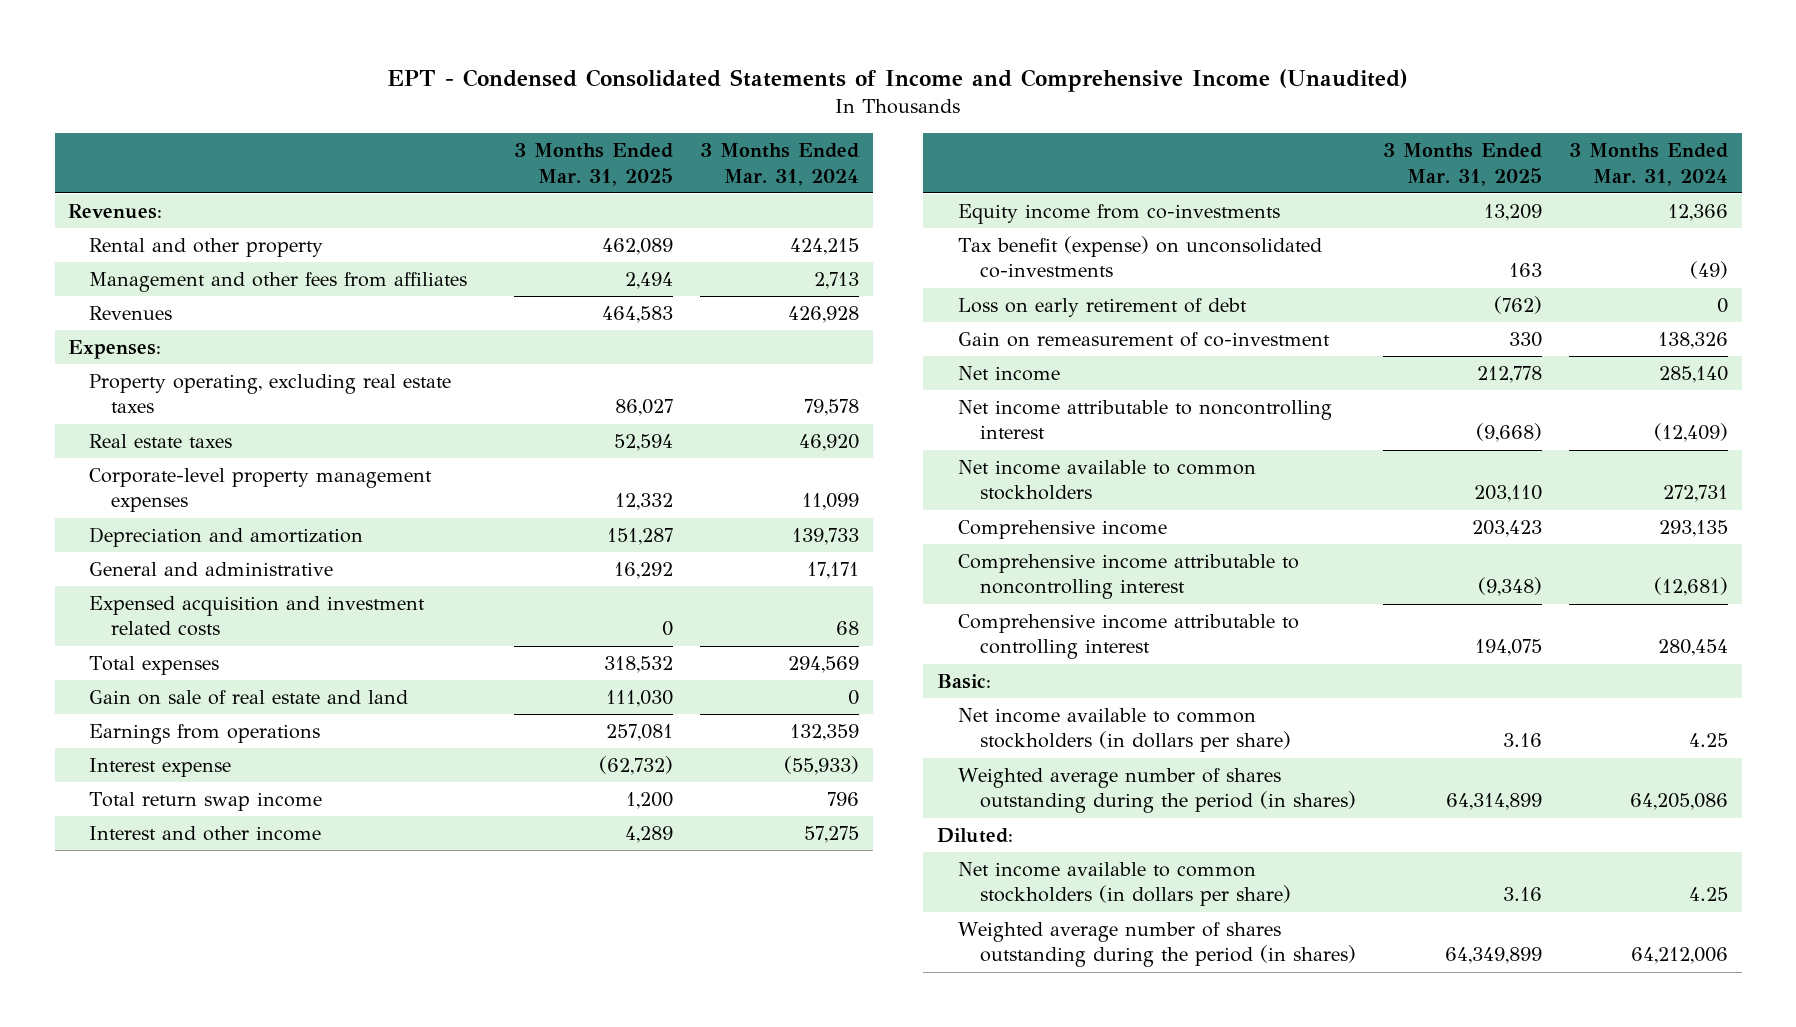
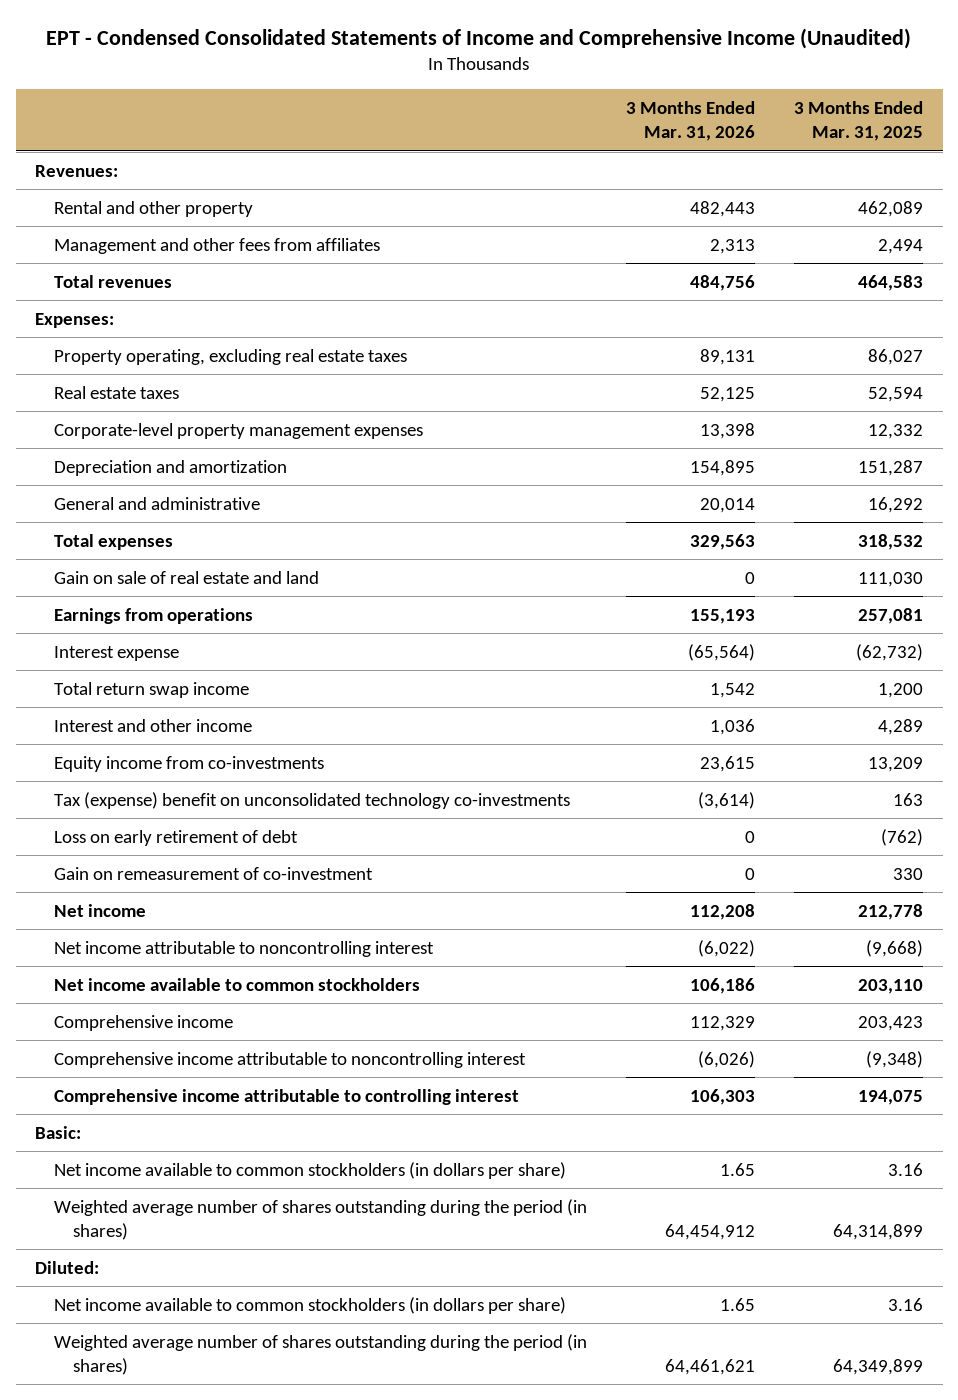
- | 3 Months Ended Mar. 31, 2025 | 3 Months Ended Mar. 31, 2024
+ | 3 Months Ended Mar. 31, 2026 | 3 Months Ended Mar. 31, 2025
- Revenues | 464,583 | 426,928
+ Total revenues | 484,756 | 464,583
- Expensed acquisition and investment related costs | 0 | 68
- Tax benefit (expense) on unconsolidated co-investments | 163 | (49)
+ Tax (expense) benefit on unconsolidated technology co-investments | (3,614) | 163

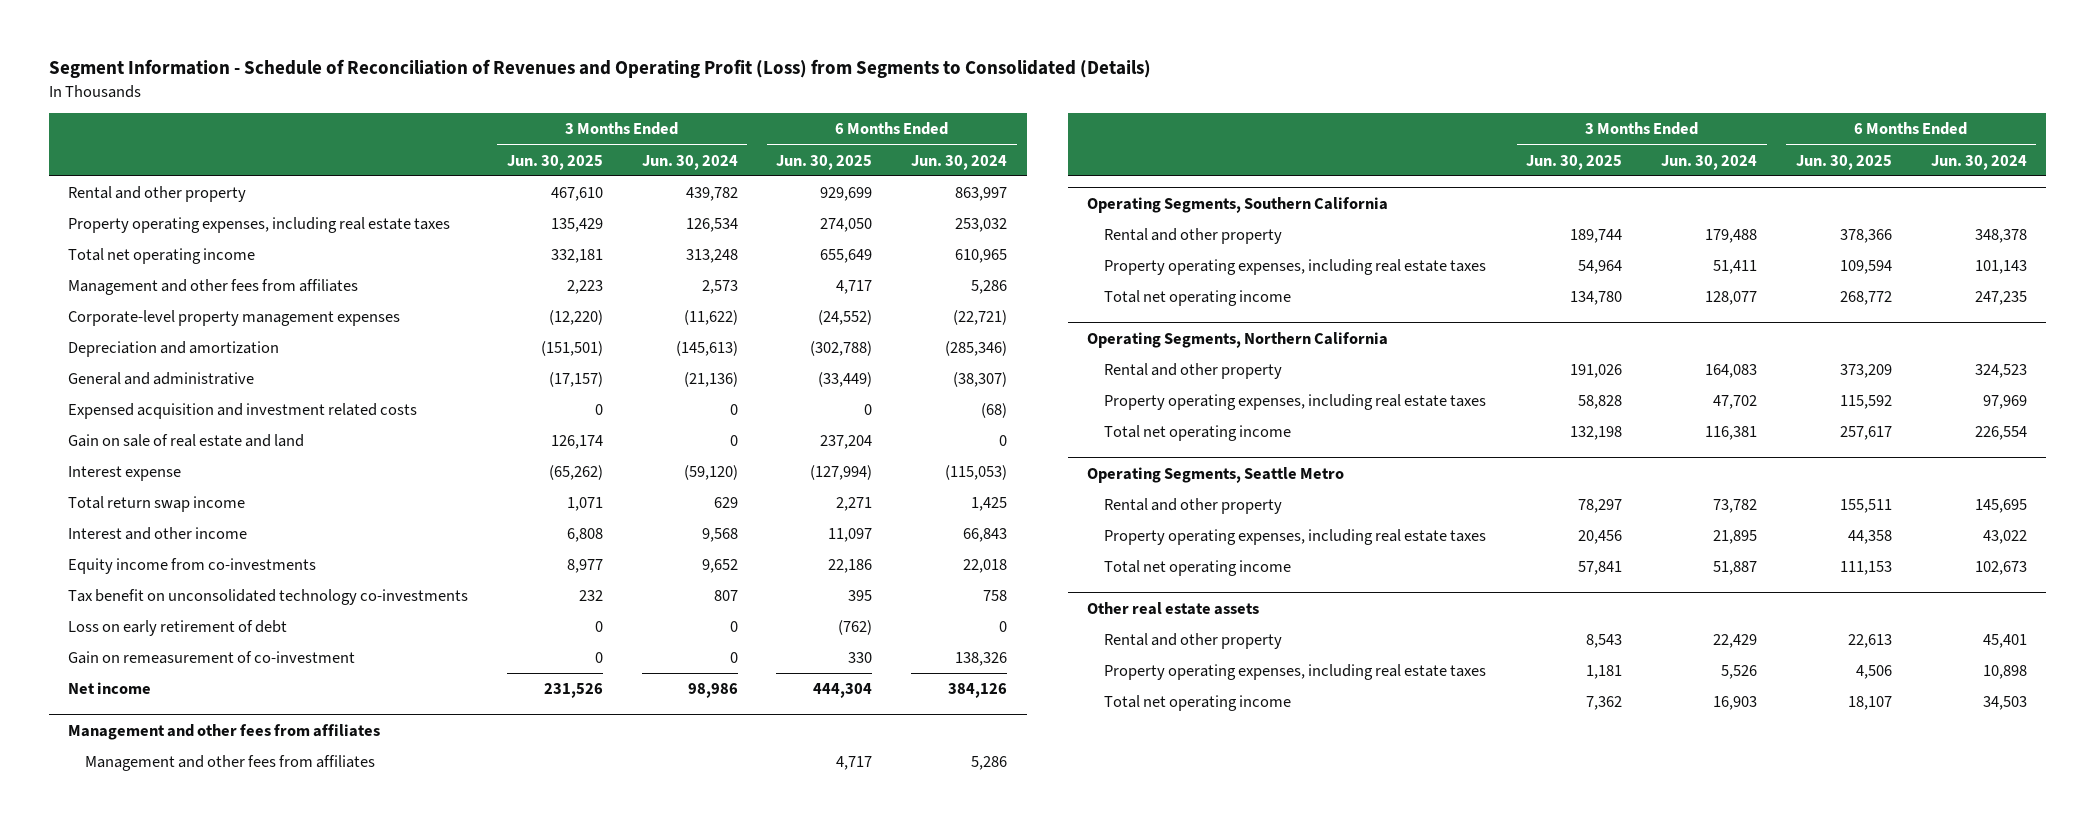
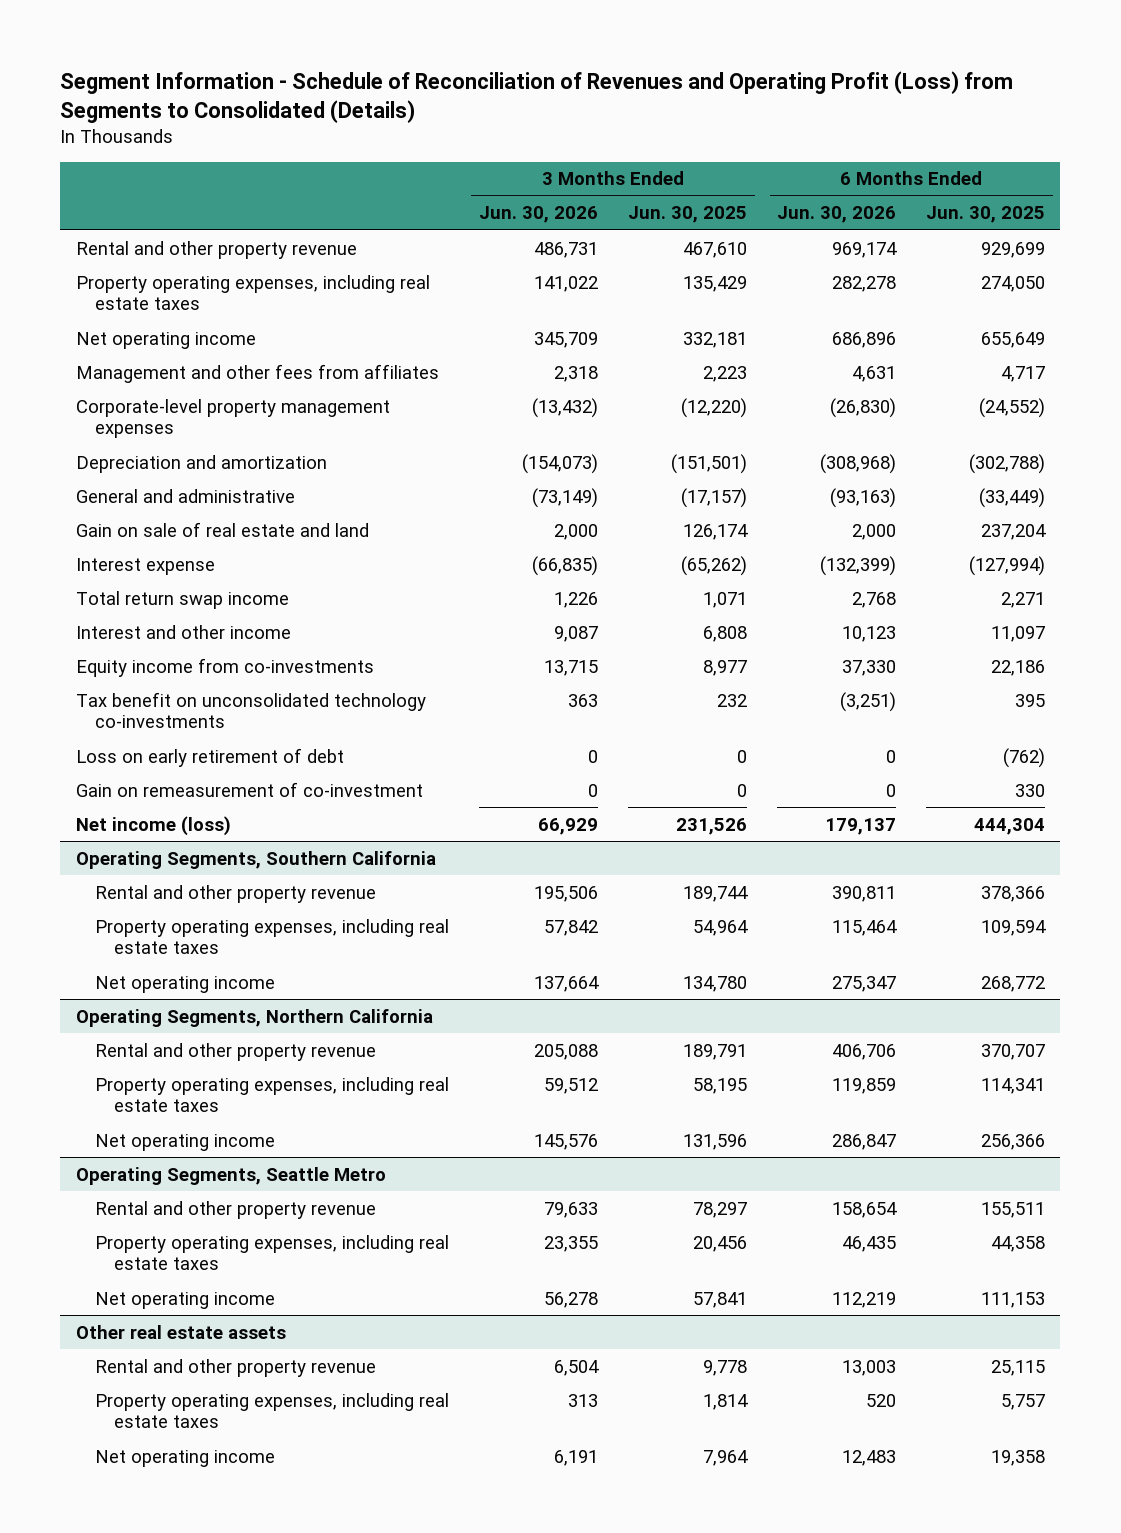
- | 3 Months Ended Jun. 30, 2025 | 3 Months Ended Jun. 30, 2024 | 6 Months Ended Jun. 30, 2025 | 6 Months Ended Jun. 30, 2024
+ | 3 Months Ended Jun. 30, 2026 | 3 Months Ended Jun. 30, 2025 | 6 Months Ended Jun. 30, 2026 | 6 Months Ended Jun. 30, 2025
- Rental and other property | 467,610 | 439,782 | 929,699 | 863,997
+ Rental and other property revenue | 486,731 | 467,610 | 969,174 | 929,699
- Total net operating income | 332,181 | 313,248 | 655,649 | 610,965
+ Net operating income | 345,709 | 332,181 | 686,896 | 655,649
- Expensed acquisition and investment related costs | 0 | 0 | 0 | (68)
- Net income | 231,526 | 98,986 | 444,304 | 384,126
- Management and other fees from affiliates
- Management and other fees from affiliates | | | 4,717 | 5,286
+ Net income (loss) | 66,929 | 231,526 | 179,137 | 444,304
@ Operating Segments, Southern California
- Rental and other property | 189,744 | 179,488 | 378,366 | 348,378
+ Rental and other property revenue | 195,506 | 189,744 | 390,811 | 378,366
- Total net operating income | 134,780 | 128,077 | 268,772 | 247,235
+ Net operating income | 137,664 | 134,780 | 275,347 | 268,772
@ Operating Segments, Northern California
- Rental and other property | 191,026 | 164,083 | 373,209 | 324,523
- Property operating expenses, including real estate taxes | 58,828 | 47,702 | 115,592 | 97,969
- Total net operating income | 132,198 | 116,381 | 257,617 | 226,554
+ Rental and other property revenue | 205,088 | 189,791 | 406,706 | 370,707
+ Property operating expenses, including real estate taxes | 59,512 | 58,195 | 119,859 | 114,341
+ Net operating income | 145,576 | 131,596 | 286,847 | 256,366
@ Operating Segments, Seattle Metro
- Rental and other property | 78,297 | 73,782 | 155,511 | 145,695
+ Rental and other property revenue | 79,633 | 78,297 | 158,654 | 155,511
- Total net operating income | 57,841 | 51,887 | 111,153 | 102,673
+ Net operating income | 56,278 | 57,841 | 112,219 | 111,153
@ Other real estate assets
- Rental and other property | 8,543 | 22,429 | 22,613 | 45,401
- Property operating expenses, including real estate taxes | 1,181 | 5,526 | 4,506 | 10,898
- Total net operating income | 7,362 | 16,903 | 18,107 | 34,503
+ Rental and other property revenue | 6,504 | 9,778 | 13,003 | 25,115
+ Property operating expenses, including real estate taxes | 313 | 1,814 | 520 | 5,757
+ Net operating income | 6,191 | 7,964 | 12,483 | 19,358

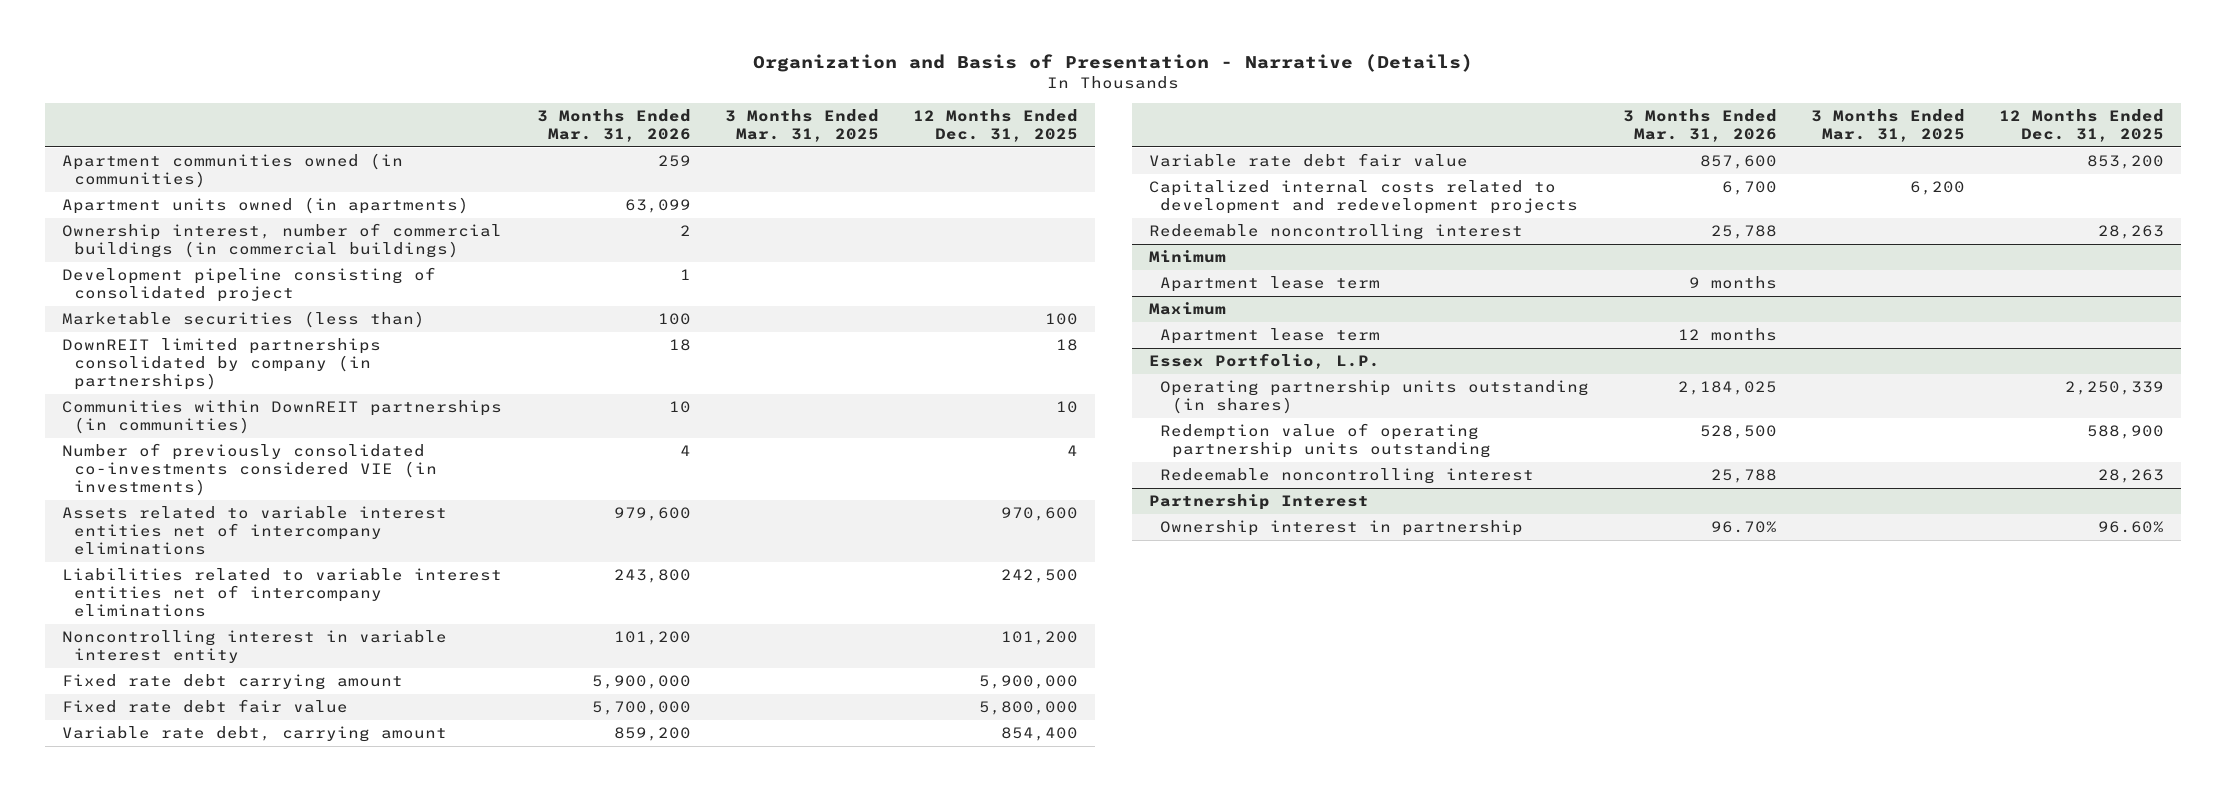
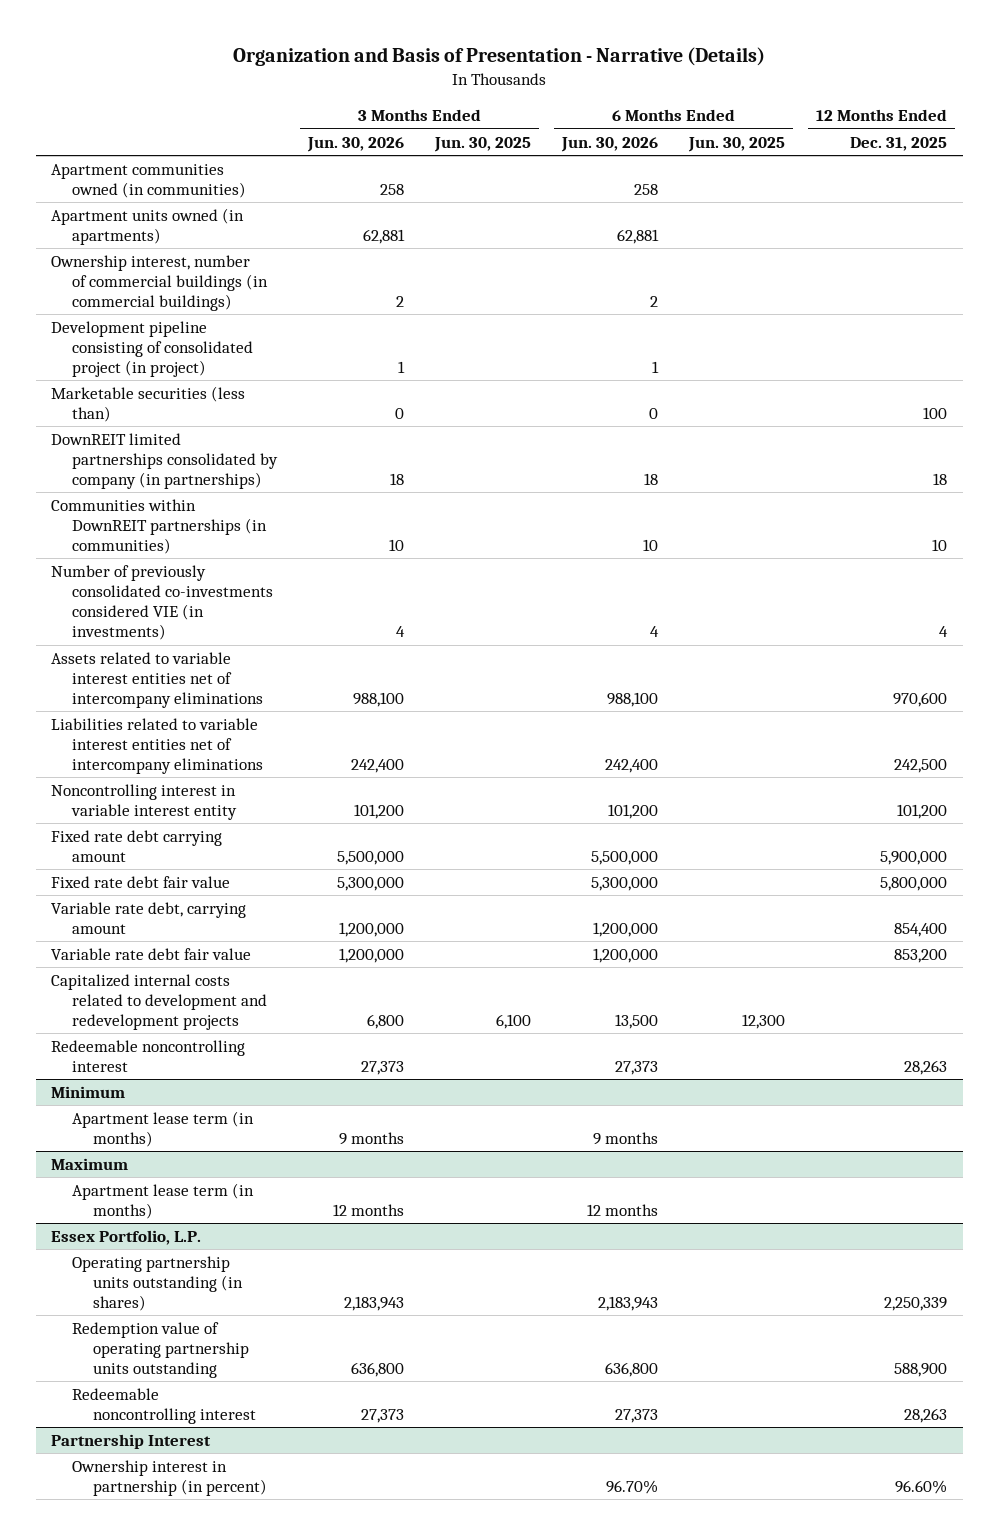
- | 3 Months Ended Mar. 31, 2026 | 3 Months Ended Mar. 31, 2025 | 12 Months Ended Dec. 31, 2025
+ | 3 Months Ended Jun. 30, 2026 | 3 Months Ended Jun. 30, 2025 | 6 Months Ended Jun. 30, 2026 | 6 Months Ended Jun. 30, 2025 | 12 Months Ended Dec. 31, 2025
- Development pipeline consisting of consolidated project | 1 | |
+ Development pipeline consisting of consolidated project (in project) | 1 | | 1 | |
@ Minimum
- Apartment lease term | 9 months | |
+ Apartment lease term (in months) | 9 months | | 9 months | |
@ Maximum
- Apartment lease term | 12 months | |
+ Apartment lease term (in months) | 12 months | | 12 months | |
@ Partnership Interest
- Ownership interest in partnership | 96.70% | | 96.60%
+ Ownership interest in partnership (in percent) | | | 96.70% | | 96.60%

